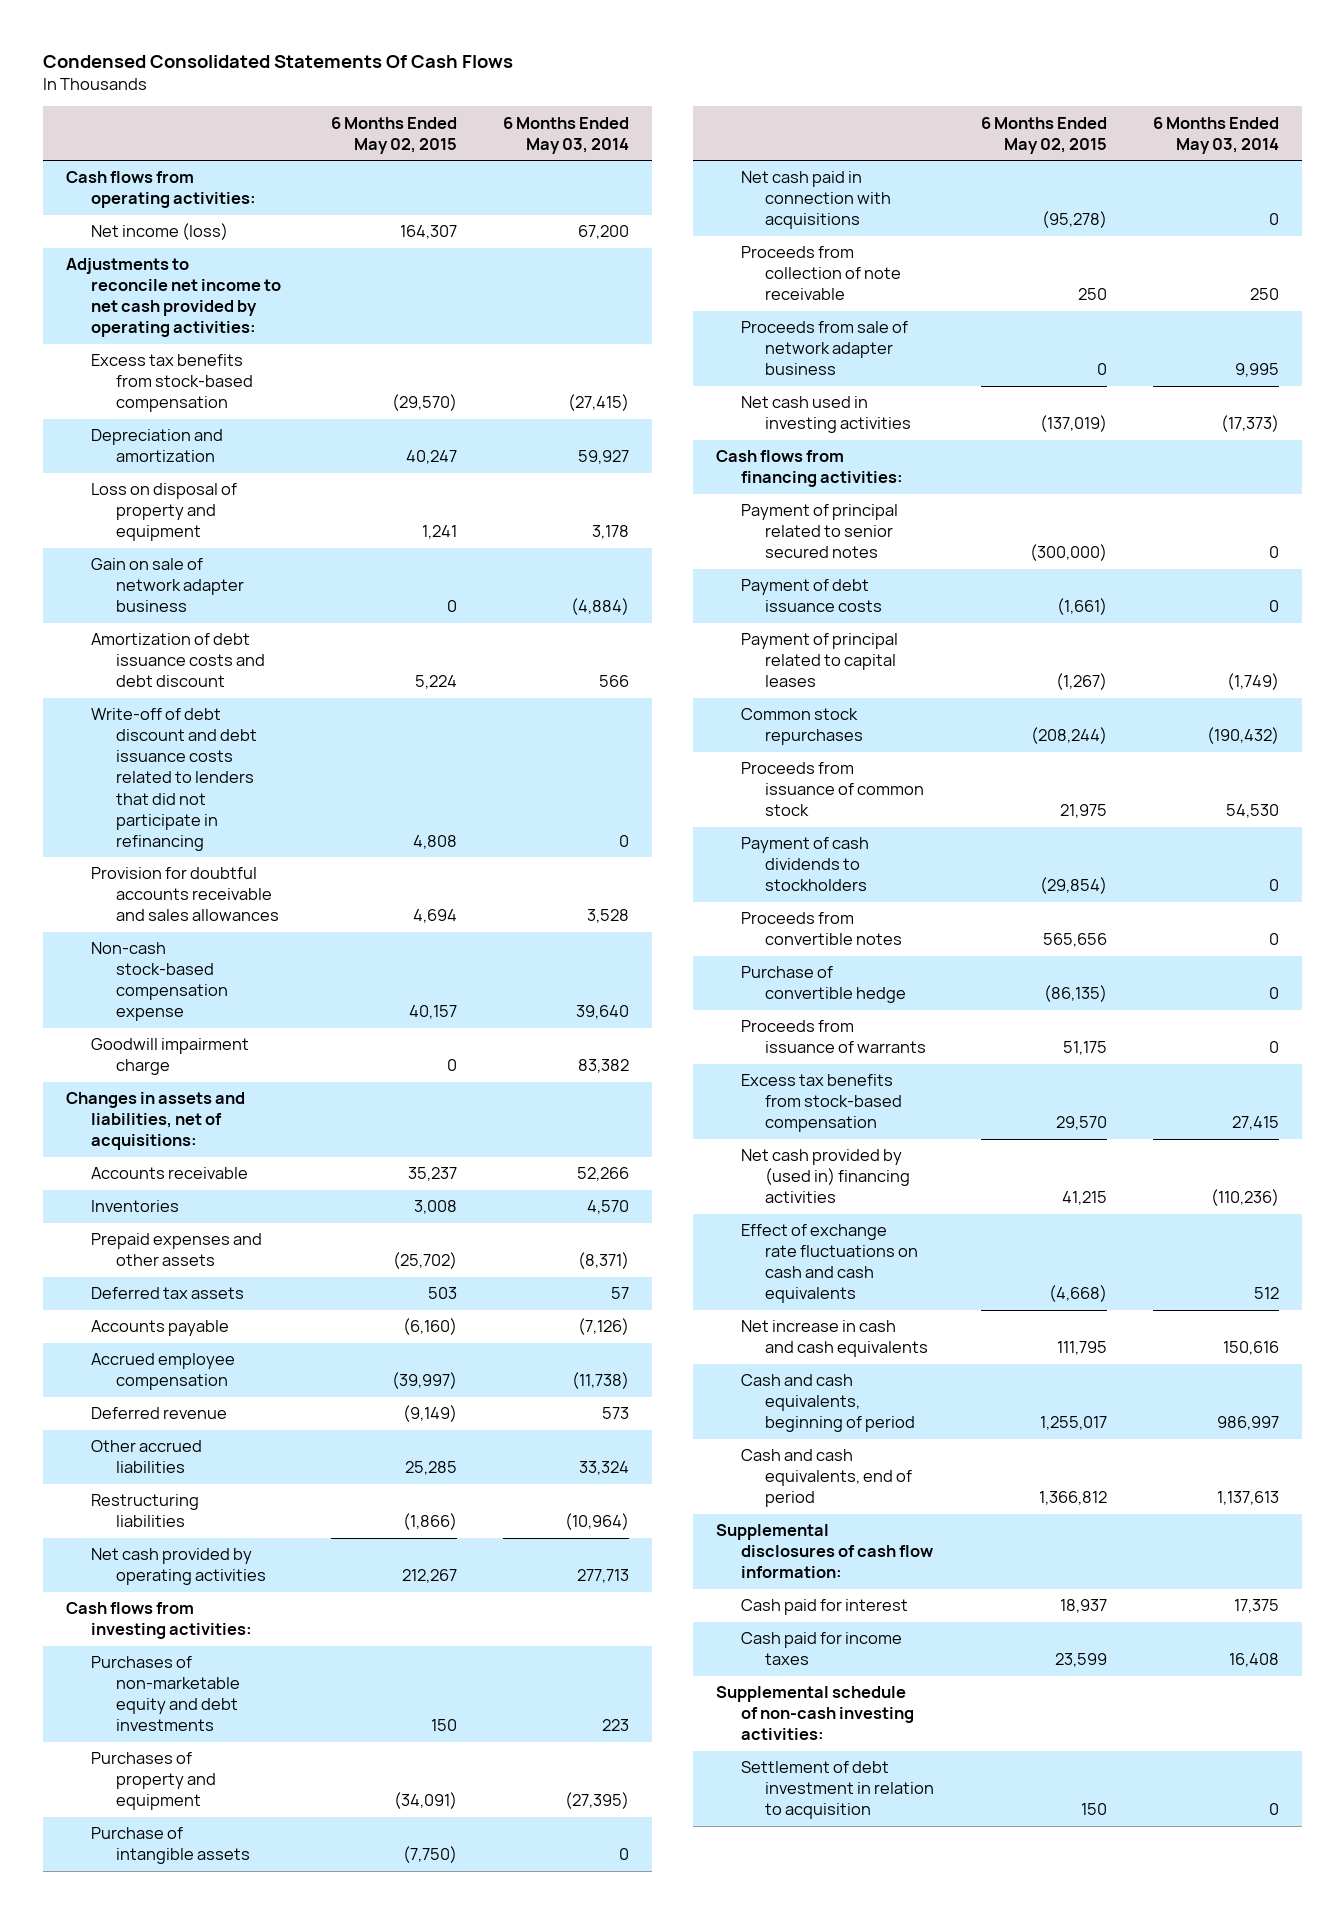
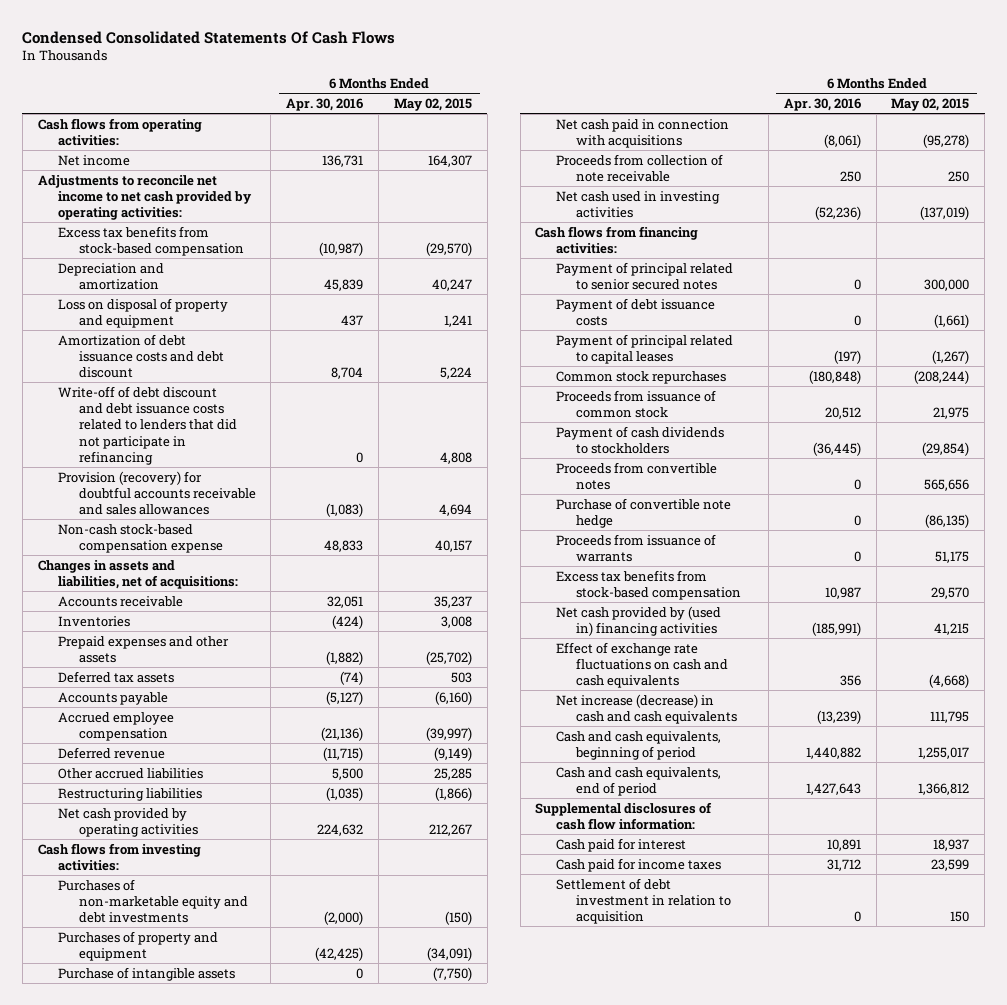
- | 6 Months Ended May 02, 2015 | 6 Months Ended May 03, 2014
+ | 6 Months Ended Apr. 30, 2016 | 6 Months Ended May 02, 2015
- Net income (loss) | 164,307 | 67,200
+ Net income | 136,731 | 164,307
- Gain on sale of network adapter business | 0 | (4,884)
- Provision for doubtful accounts receivable and sales allowances | 4,694 | 3,528
+ Provision (recovery) for doubtful accounts receivable and sales allowances | (1,083) | 4,694
- Goodwill impairment charge | 0 | 83,382
- Purchases of non-marketable equity and debt investments | 150 | 223
+ Purchases of non-marketable equity and debt investments | (2,000) | (150)
- Proceeds from sale of network adapter business | 0 | 9,995
- Payment of principal related to senior secured notes | (300,000) | 0
+ Payment of principal related to senior secured notes | 0 | 300,000
- Purchase of convertible hedge | (86,135) | 0
+ Purchase of convertible note hedge | 0 | (86,135)
- Net increase in cash and cash equivalents | 111,795 | 150,616
+ Net increase (decrease) in cash and cash equivalents | (13,239) | 111,795
- Supplemental schedule of non-cash investing activities:

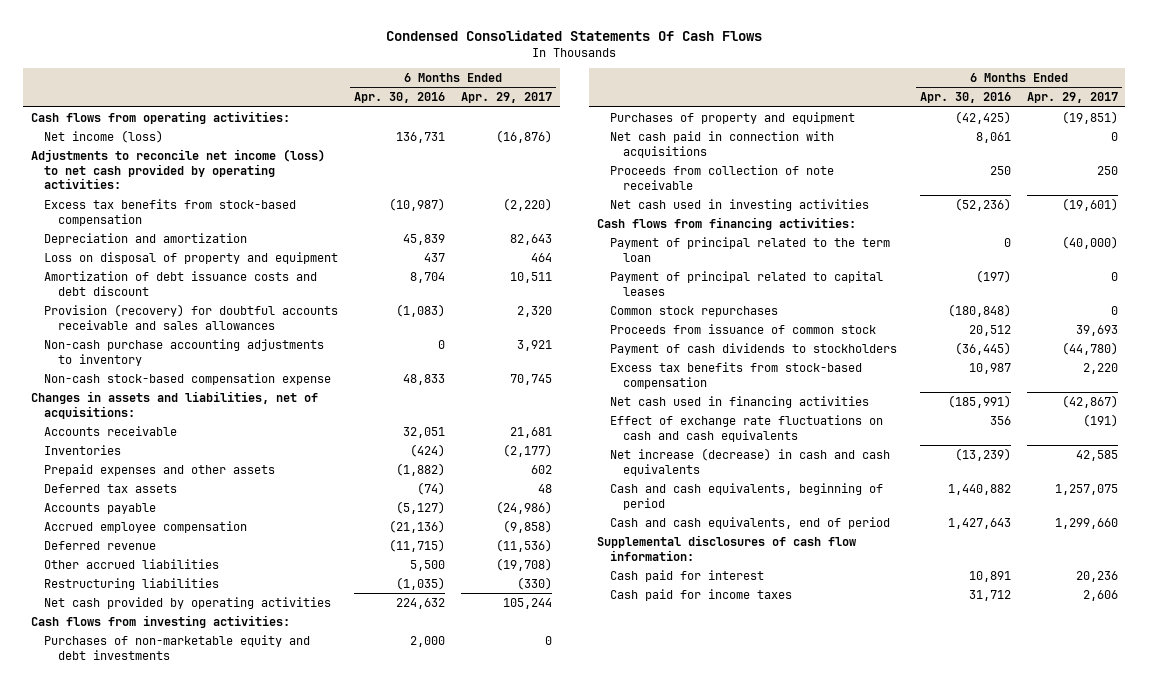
- | 6 Months Ended Apr. 30, 2016 | 6 Months Ended May 02, 2015
+ | 6 Months Ended Apr. 30, 2016 | 6 Months Ended Apr. 29, 2017
- Net income | 136,731 | 164,307
- Adjustments to reconcile net income to net cash provided by operating activities:
+ Net income (loss) | 136,731 | (16,876)
+ Adjustments to reconcile net income (loss) to net cash provided by operating activities:
- Write-off of debt discount and debt issuance costs related to lenders that did not participate in refinancing | 0 | 4,808
+ Non-cash purchase accounting adjustments to inventory | 0 | 3,921
- Purchases of non-marketable equity and debt investments | (2,000) | (150)
+ Purchases of non-marketable equity and debt investments | 2,000 | 0
- Purchase of intangible assets | 0 | (7,750)
- Net cash paid in connection with acquisitions | (8,061) | (95,278)
+ Net cash paid in connection with acquisitions | 8,061 | 0
- Payment of principal related to senior secured notes | 0 | 300,000
- Payment of debt issuance costs | 0 | (1,661)
+ Payment of principal related to the term loan | 0 | (40,000)
- Proceeds from convertible notes | 0 | 565,656
- Purchase of convertible note hedge | 0 | (86,135)
- Proceeds from issuance of warrants | 0 | 51,175
- Net cash provided by (used in) financing activities | (185,991) | 41,215
+ Net cash used in financing activities | (185,991) | (42,867)
- Settlement of debt investment in relation to acquisition | 0 | 150

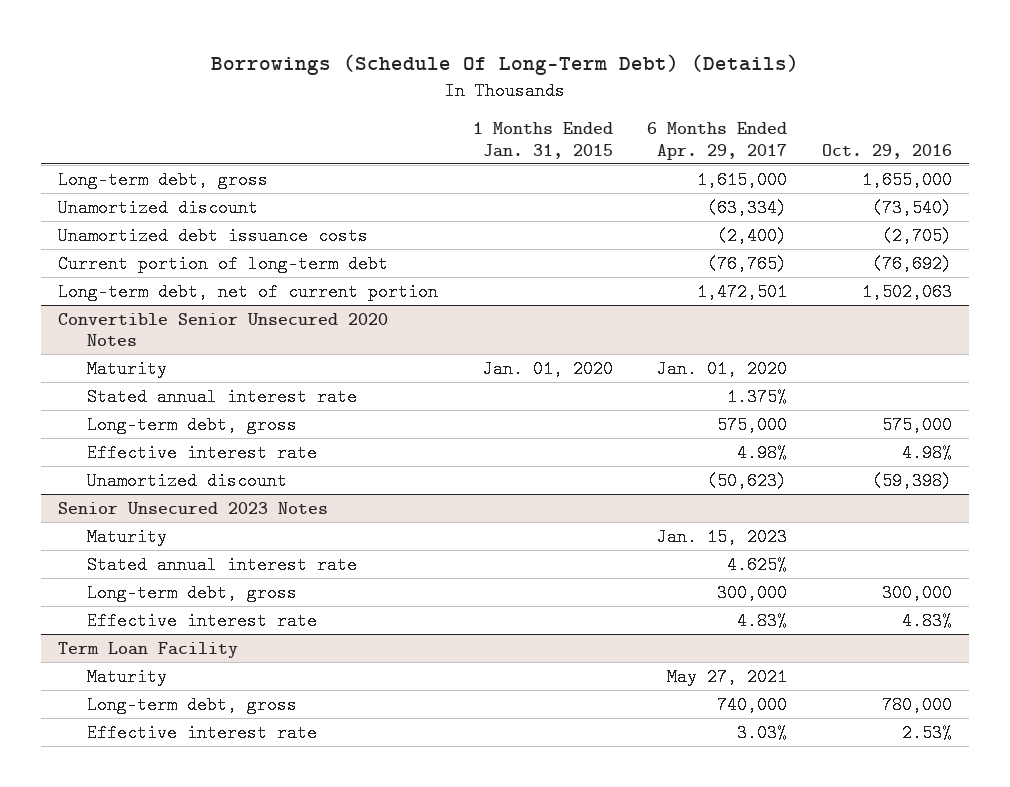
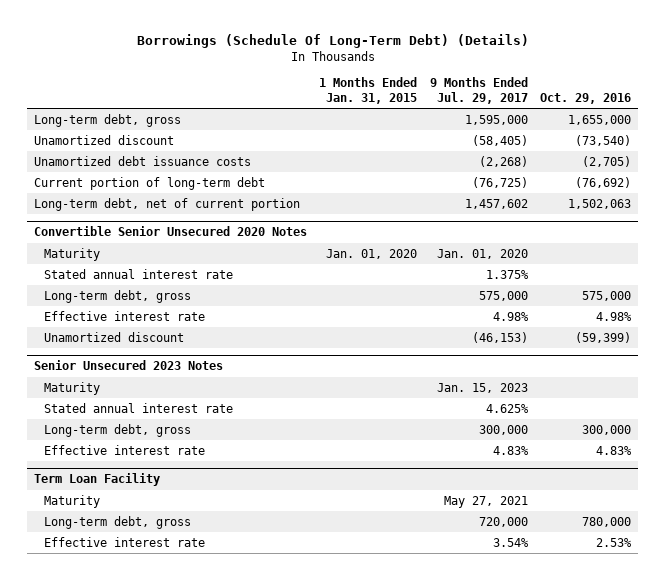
- | 1 Months Ended Jan. 31, 2015 | 6 Months Ended Apr. 29, 2017 | Oct. 29, 2016
+ | 1 Months Ended Jan. 31, 2015 | 9 Months Ended Jul. 29, 2017 | Oct. 29, 2016
@ Convertible Senior Unsecured 2020 Notes
- Unamortized discount | | (50,623) | (59,398)
+ Unamortized discount | | (46,153) | (59,399)

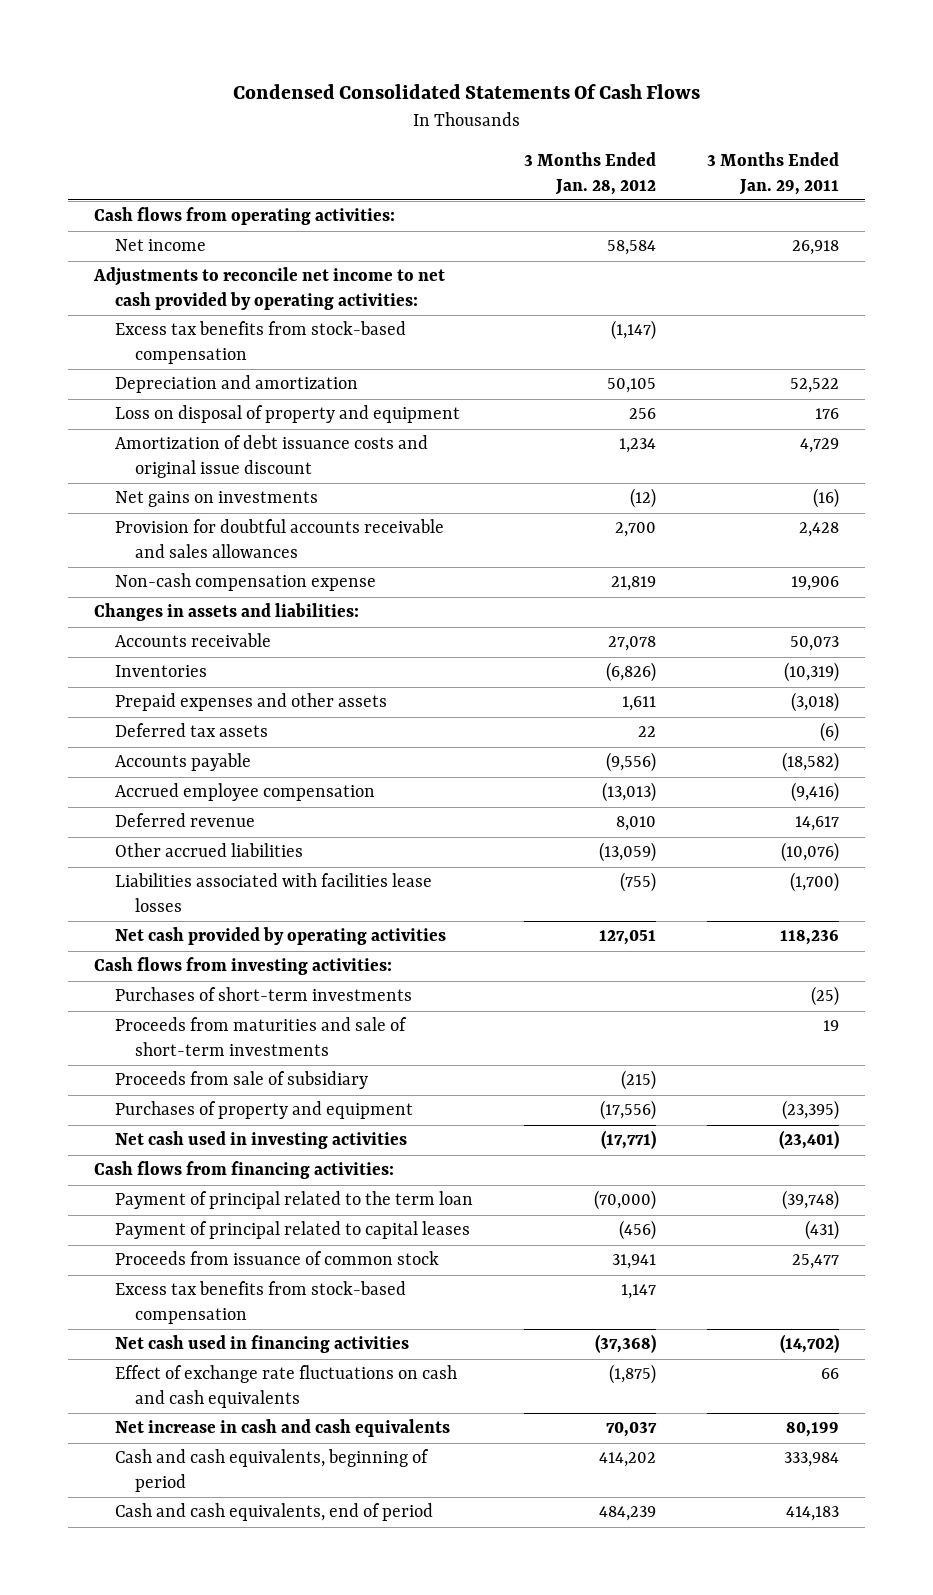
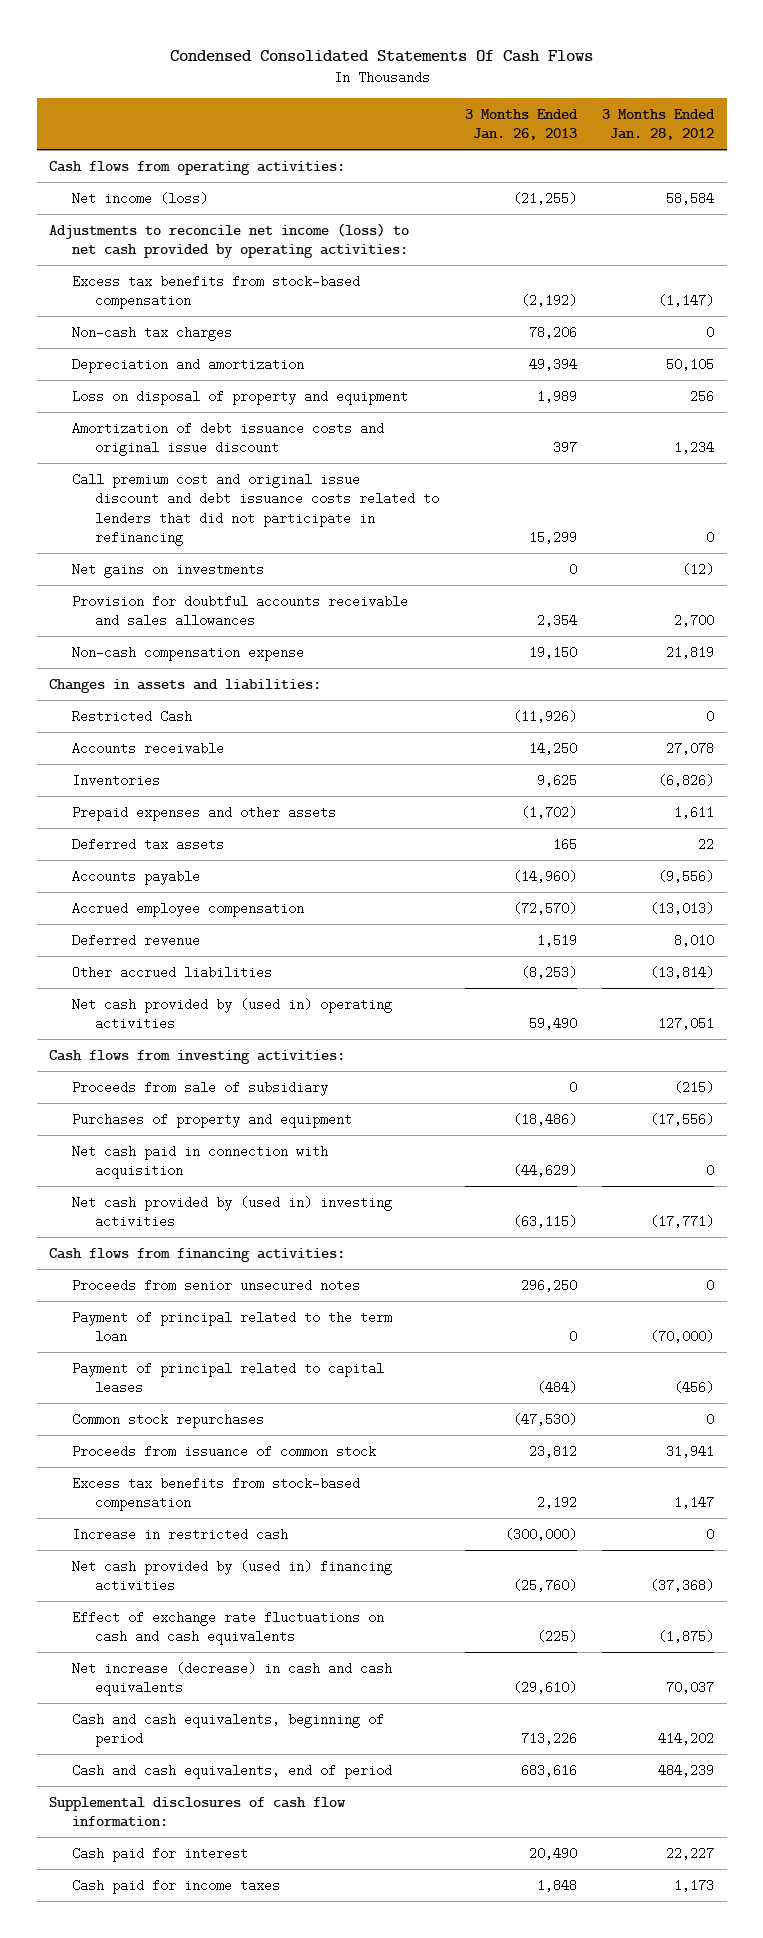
- | 3 Months Ended Jan. 28, 2012 | 3 Months Ended Jan. 29, 2011
+ | 3 Months Ended Jan. 26, 2013 | 3 Months Ended Jan. 28, 2012
- Net income | 58,584 | 26,918
- Adjustments to reconcile net income to net cash provided by operating activities:
+ Net income (loss) | (21,255) | 58,584
+ Adjustments to reconcile net income (loss) to net cash provided by operating activities:
+ Non-cash tax charges | 78,206 | 0
+ Call premium cost and original issue discount and debt issuance costs related to lenders that did not participate in refinancing | 15,299 | 0
+ Restricted Cash | (11,926) | 0
- Other accrued liabilities | (13,059) | (10,076)
- Liabilities associated with facilities lease losses | (755) | (1,700)
- Net cash provided by operating activities | 127,051 | 118,236
+ Other accrued liabilities | (8,253) | (13,814)
+ Net cash provided by (used in) operating activities | 59,490 | 127,051
- Purchases of short-term investments | | (25)
- Proceeds from maturities and sale of short-term investments | | 19
- Net cash used in investing activities | (17,771) | (23,401)
+ Net cash paid in connection with acquisition | (44,629) | 0
+ Net cash provided by (used in) investing activities | (63,115) | (17,771)
+ Proceeds from senior unsecured notes | 296,250 | 0
+ Common stock repurchases | (47,530) | 0
- Net cash used in financing activities | (37,368) | (14,702)
+ Increase in restricted cash | (300,000) | 0
+ Net cash provided by (used in) financing activities | (25,760) | (37,368)
- Net increase in cash and cash equivalents | 70,037 | 80,199
+ Net increase (decrease) in cash and cash equivalents | (29,610) | 70,037
+ Supplemental disclosures of cash flow information:
+ Cash paid for interest | 20,490 | 22,227
+ Cash paid for income taxes | 1,848 | 1,173

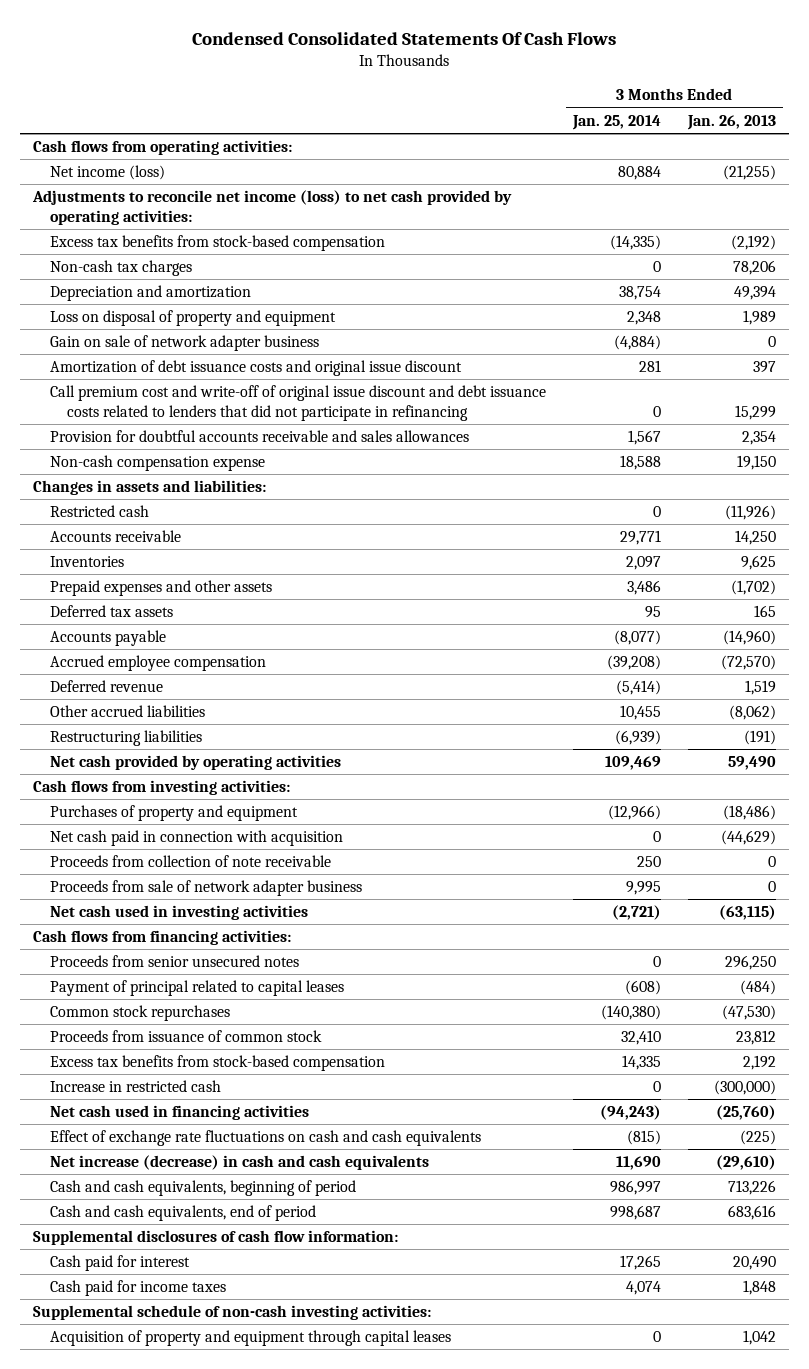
- | 3 Months Ended Jan. 26, 2013 | 3 Months Ended Jan. 28, 2012
+ | 3 Months Ended Jan. 25, 2014 | 3 Months Ended Jan. 26, 2013
+ Gain on sale of network adapter business | (4,884) | 0
- Call premium cost and original issue discount and debt issuance costs related to lenders that did not participate in refinancing | 15,299 | 0
- Net gains on investments | 0 | (12)
+ Call premium cost and write-off of original issue discount and debt issuance costs related to lenders that did not participate in refinancing | 0 | 15,299
- Restricted Cash | (11,926) | 0
+ Restricted cash | 0 | (11,926)
- Other accrued liabilities | (8,253) | (13,814)
- Net cash provided by (used in) operating activities | 59,490 | 127,051
+ Other accrued liabilities | 10,455 | (8,062)
+ Restructuring liabilities | (6,939) | (191)
+ Net cash provided by operating activities | 109,469 | 59,490
- Proceeds from sale of subsidiary | 0 | (215)
- Net cash provided by (used in) investing activities | (63,115) | (17,771)
+ Proceeds from collection of note receivable | 250 | 0
+ Proceeds from sale of network adapter business | 9,995 | 0
+ Net cash used in investing activities | (2,721) | (63,115)
- Payment of principal related to the term loan | 0 | (70,000)
- Net cash provided by (used in) financing activities | (25,760) | (37,368)
+ Net cash used in financing activities | (94,243) | (25,760)
+ Supplemental schedule of non-cash investing activities:
+ Acquisition of property and equipment through capital leases | 0 | 1,042

